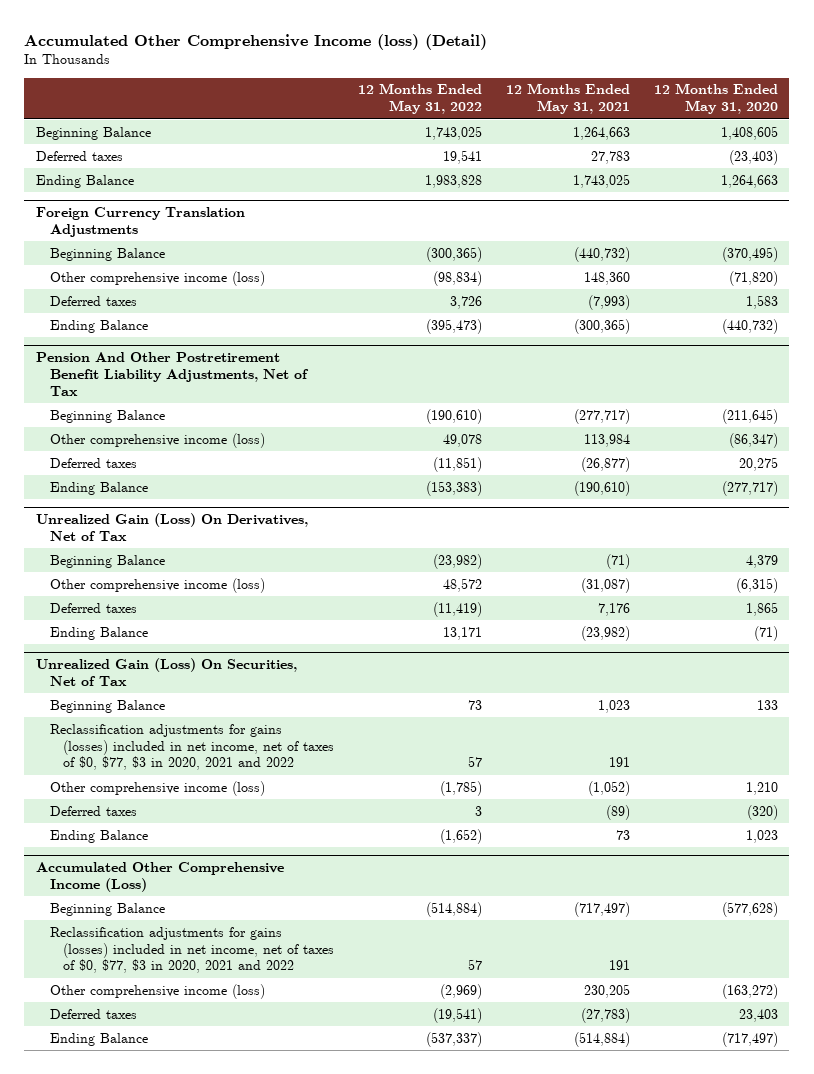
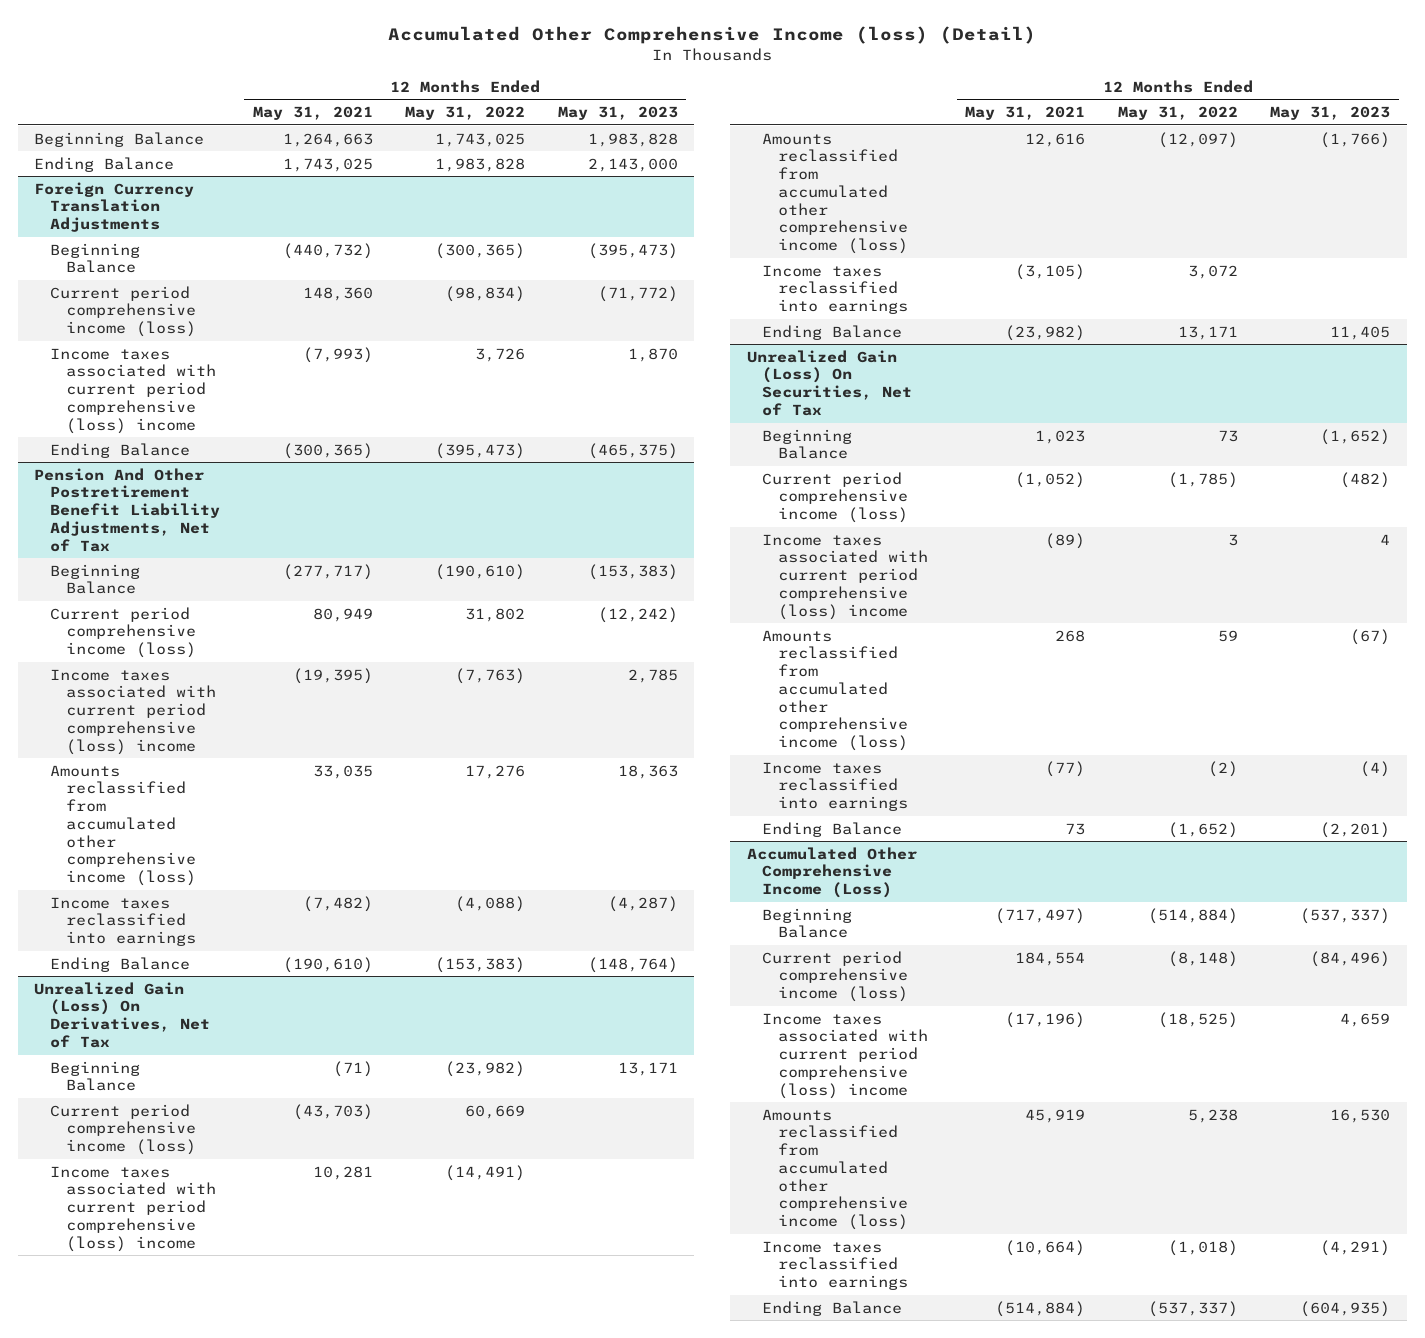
- | 12 Months Ended May 31, 2022 | 12 Months Ended May 31, 2021 | 12 Months Ended May 31, 2020
+ | 12 Months Ended May 31, 2021 | 12 Months Ended May 31, 2022 | 12 Months Ended May 31, 2023
- Deferred taxes | 19,541 | 27,783 | (23,403)
@ Foreign Currency Translation Adjustments
- Other comprehensive income (loss) | (98,834) | 148,360 | (71,820)
- Deferred taxes | 3,726 | (7,993) | 1,583
+ Current period comprehensive income (loss) | 148,360 | (98,834) | (71,772)
+ Income taxes associated with current period comprehensive (loss) income | (7,993) | 3,726 | 1,870
@ Pension And Other Postretirement Benefit Liability Adjustments, Net of Tax
- Other comprehensive income (loss) | 49,078 | 113,984 | (86,347)
- Deferred taxes | (11,851) | (26,877) | 20,275
+ Current period comprehensive income (loss) | 80,949 | 31,802 | (12,242)
+ Income taxes associated with current period comprehensive (loss) income | (19,395) | (7,763) | 2,785
+ Amounts reclassified from accumulated other comprehensive income (loss) | 33,035 | 17,276 | 18,363
+ Income taxes reclassified into earnings | (7,482) | (4,088) | (4,287)
@ Unrealized Gain (Loss) On Derivatives, Net of Tax
- Other comprehensive income (loss) | 48,572 | (31,087) | (6,315)
- Deferred taxes | (11,419) | 7,176 | 1,865
+ Current period comprehensive income (loss) | (43,703) | 60,669 |
+ Income taxes associated with current period comprehensive (loss) income | 10,281 | (14,491) |
+ Amounts reclassified from accumulated other comprehensive income (loss) | 12,616 | (12,097) | (1,766)
+ Income taxes reclassified into earnings | (3,105) | 3,072 |
@ Unrealized Gain (Loss) On Securities, Net of Tax
- Reclassification adjustments for gains (losses) included in net income, net of taxes of $0, $77, $3 in 2020, 2021 and 2022 | 57 | 191 |
- Other comprehensive income (loss) | (1,785) | (1,052) | 1,210
- Deferred taxes | 3 | (89) | (320)
+ Current period comprehensive income (loss) | (1,052) | (1,785) | (482)
+ Income taxes associated with current period comprehensive (loss) income | (89) | 3 | 4
+ Amounts reclassified from accumulated other comprehensive income (loss) | 268 | 59 | (67)
+ Income taxes reclassified into earnings | (77) | (2) | (4)
@ Accumulated Other Comprehensive Income (Loss)
- Reclassification adjustments for gains (losses) included in net income, net of taxes of $0, $77, $3 in 2020, 2021 and 2022 | 57 | 191 |
- Other comprehensive income (loss) | (2,969) | 230,205 | (163,272)
- Deferred taxes | (19,541) | (27,783) | 23,403
+ Current period comprehensive income (loss) | 184,554 | (8,148) | (84,496)
+ Income taxes associated with current period comprehensive (loss) income | (17,196) | (18,525) | 4,659
+ Amounts reclassified from accumulated other comprehensive income (loss) | 45,919 | 5,238 | 16,530
+ Income taxes reclassified into earnings | (10,664) | (1,018) | (4,291)

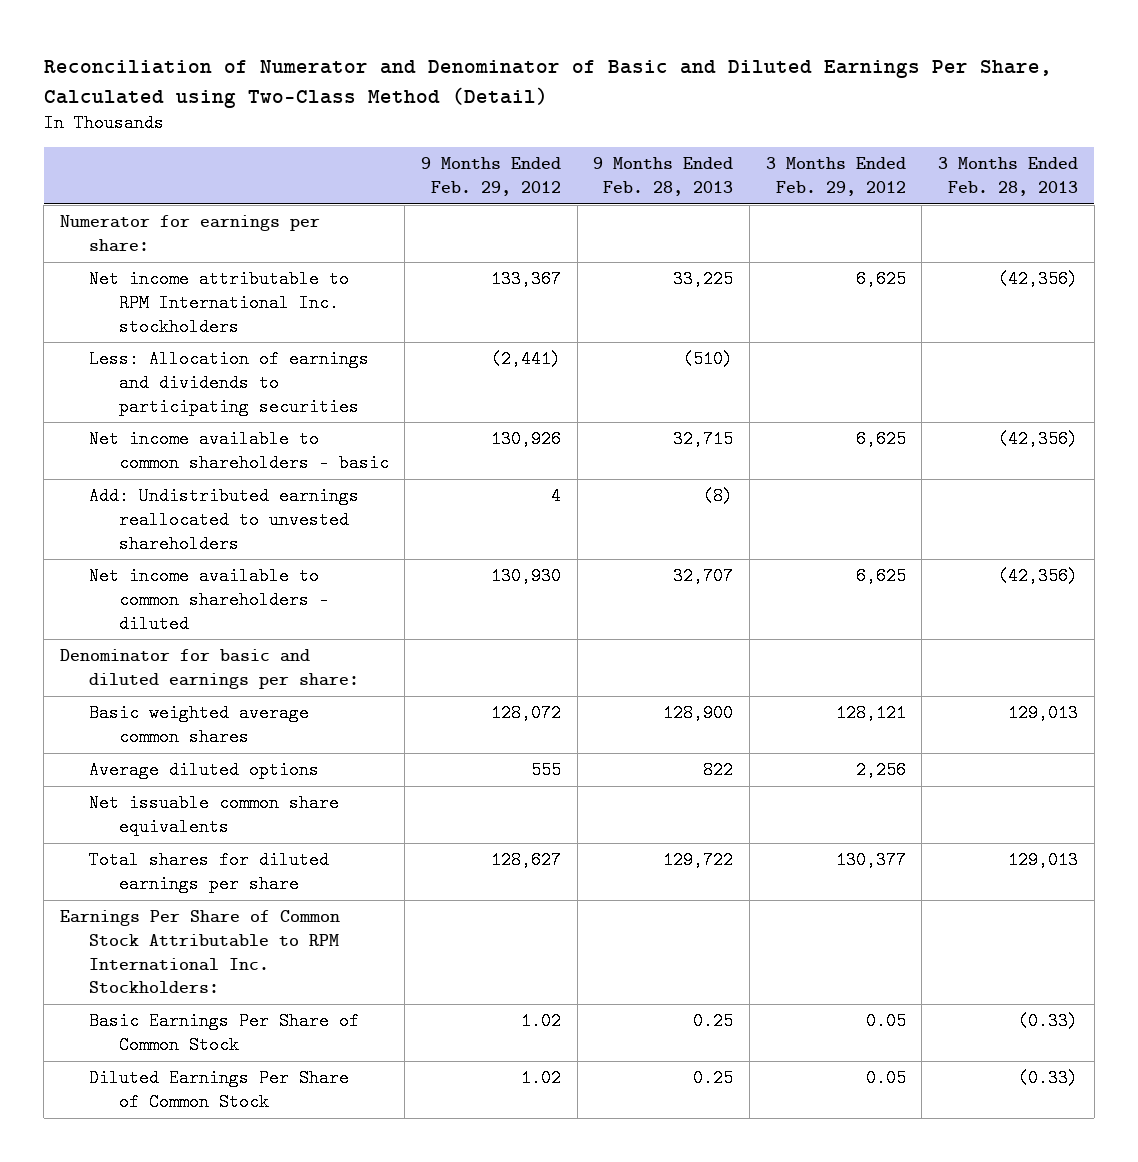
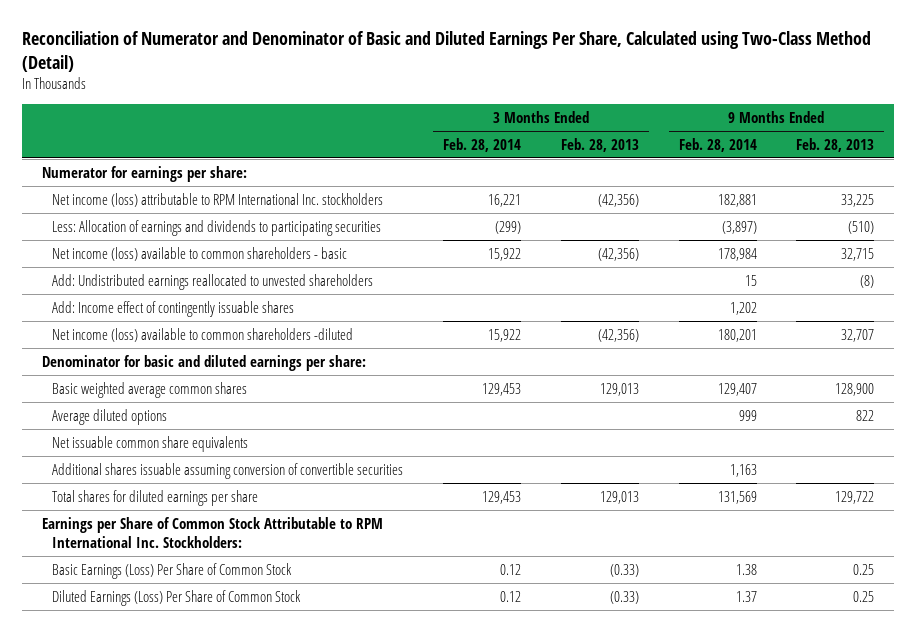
- | 9 Months Ended Feb. 29, 2012 | 9 Months Ended Feb. 28, 2013 | 3 Months Ended Feb. 29, 2012 | 3 Months Ended Feb. 28, 2013
+ | 3 Months Ended Feb. 28, 2014 | 3 Months Ended Feb. 28, 2013 | 9 Months Ended Feb. 28, 2014 | 9 Months Ended Feb. 28, 2013
- Net income attributable to RPM International Inc. stockholders | 133,367 | 33,225 | 6,625 | (42,356)
+ Net income (loss) attributable to RPM International Inc. stockholders | 16,221 | (42,356) | 182,881 | 33,225
- Net income available to common shareholders - basic | 130,926 | 32,715 | 6,625 | (42,356)
+ Net income (loss) available to common shareholders - basic | 15,922 | (42,356) | 178,984 | 32,715
- Net income available to common shareholders - diluted | 130,930 | 32,707 | 6,625 | (42,356)
+ Add: Income effect of contingently issuable shares | | | 1,202 |
+ Net income (loss) available to common shareholders -diluted | 15,922 | (42,356) | 180,201 | 32,707
+ Additional shares issuable assuming conversion of convertible securities | | | 1,163 |
- Earnings Per Share of Common Stock Attributable to RPM International Inc. Stockholders:
- Basic Earnings Per Share of Common Stock | 1.02 | 0.25 | 0.05 | (0.33)
- Diluted Earnings Per Share of Common Stock | 1.02 | 0.25 | 0.05 | (0.33)
+ Earnings per Share of Common Stock Attributable to RPM International Inc. Stockholders:
+ Basic Earnings (Loss) Per Share of Common Stock | 0.12 | (0.33) | 1.38 | 0.25
+ Diluted Earnings (Loss) Per Share of Common Stock | 0.12 | (0.33) | 1.37 | 0.25

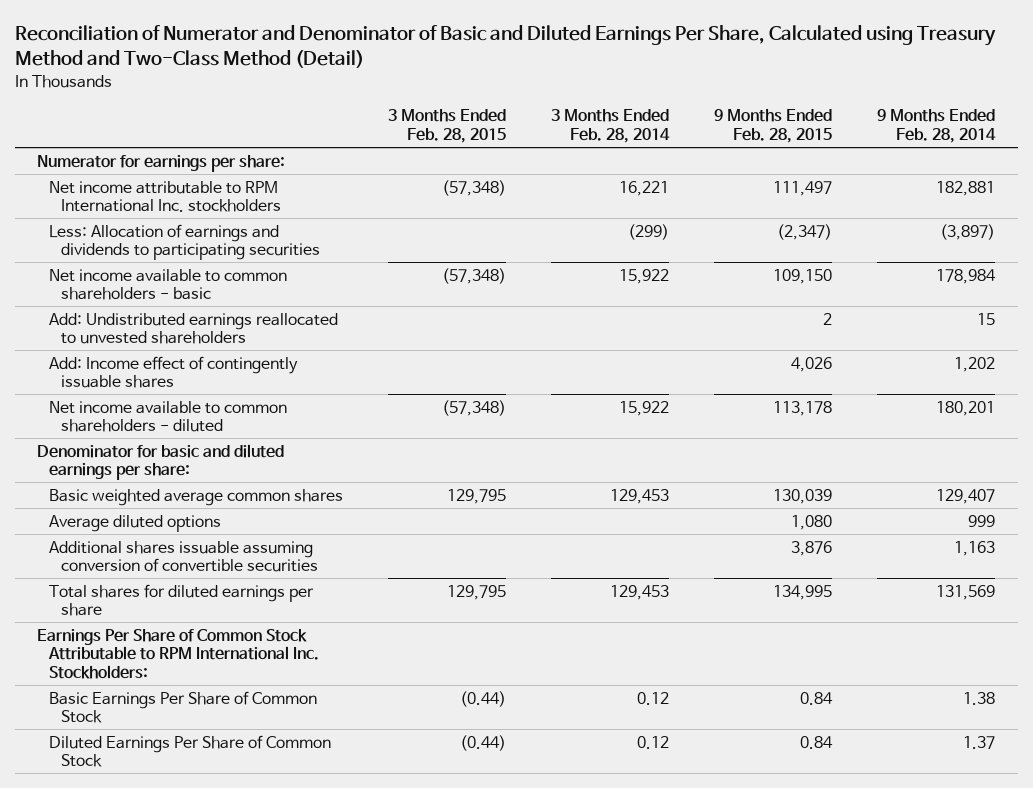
- Reconciliation of Numerator and Denominator of Basic and Diluted Earnings Per Share, Calculated using Two-Class Method (Detail)
+ Reconciliation of Numerator and Denominator of Basic and Diluted Earnings Per Share, Calculated using Treasury Method and Two-Class Method (Detail)
- | 3 Months Ended Feb. 28, 2014 | 3 Months Ended Feb. 28, 2013 | 9 Months Ended Feb. 28, 2014 | 9 Months Ended Feb. 28, 2013
+ | 3 Months Ended Feb. 28, 2015 | 3 Months Ended Feb. 28, 2014 | 9 Months Ended Feb. 28, 2015 | 9 Months Ended Feb. 28, 2014
- Net income (loss) attributable to RPM International Inc. stockholders | 16,221 | (42,356) | 182,881 | 33,225
+ Net income attributable to RPM International Inc. stockholders | (57,348) | 16,221 | 111,497 | 182,881
- Net income (loss) available to common shareholders - basic | 15,922 | (42,356) | 178,984 | 32,715
+ Net income available to common shareholders - basic | (57,348) | 15,922 | 109,150 | 178,984
- Net income (loss) available to common shareholders -diluted | 15,922 | (42,356) | 180,201 | 32,707
+ Net income available to common shareholders - diluted | (57,348) | 15,922 | 113,178 | 180,201
- Net issuable common share equivalents
- Earnings per Share of Common Stock Attributable to RPM International Inc. Stockholders:
- Basic Earnings (Loss) Per Share of Common Stock | 0.12 | (0.33) | 1.38 | 0.25
- Diluted Earnings (Loss) Per Share of Common Stock | 0.12 | (0.33) | 1.37 | 0.25
+ Earnings Per Share of Common Stock Attributable to RPM International Inc. Stockholders:
+ Basic Earnings Per Share of Common Stock | (0.44) | 0.12 | 0.84 | 1.38
+ Diluted Earnings Per Share of Common Stock | (0.44) | 0.12 | 0.84 | 1.37

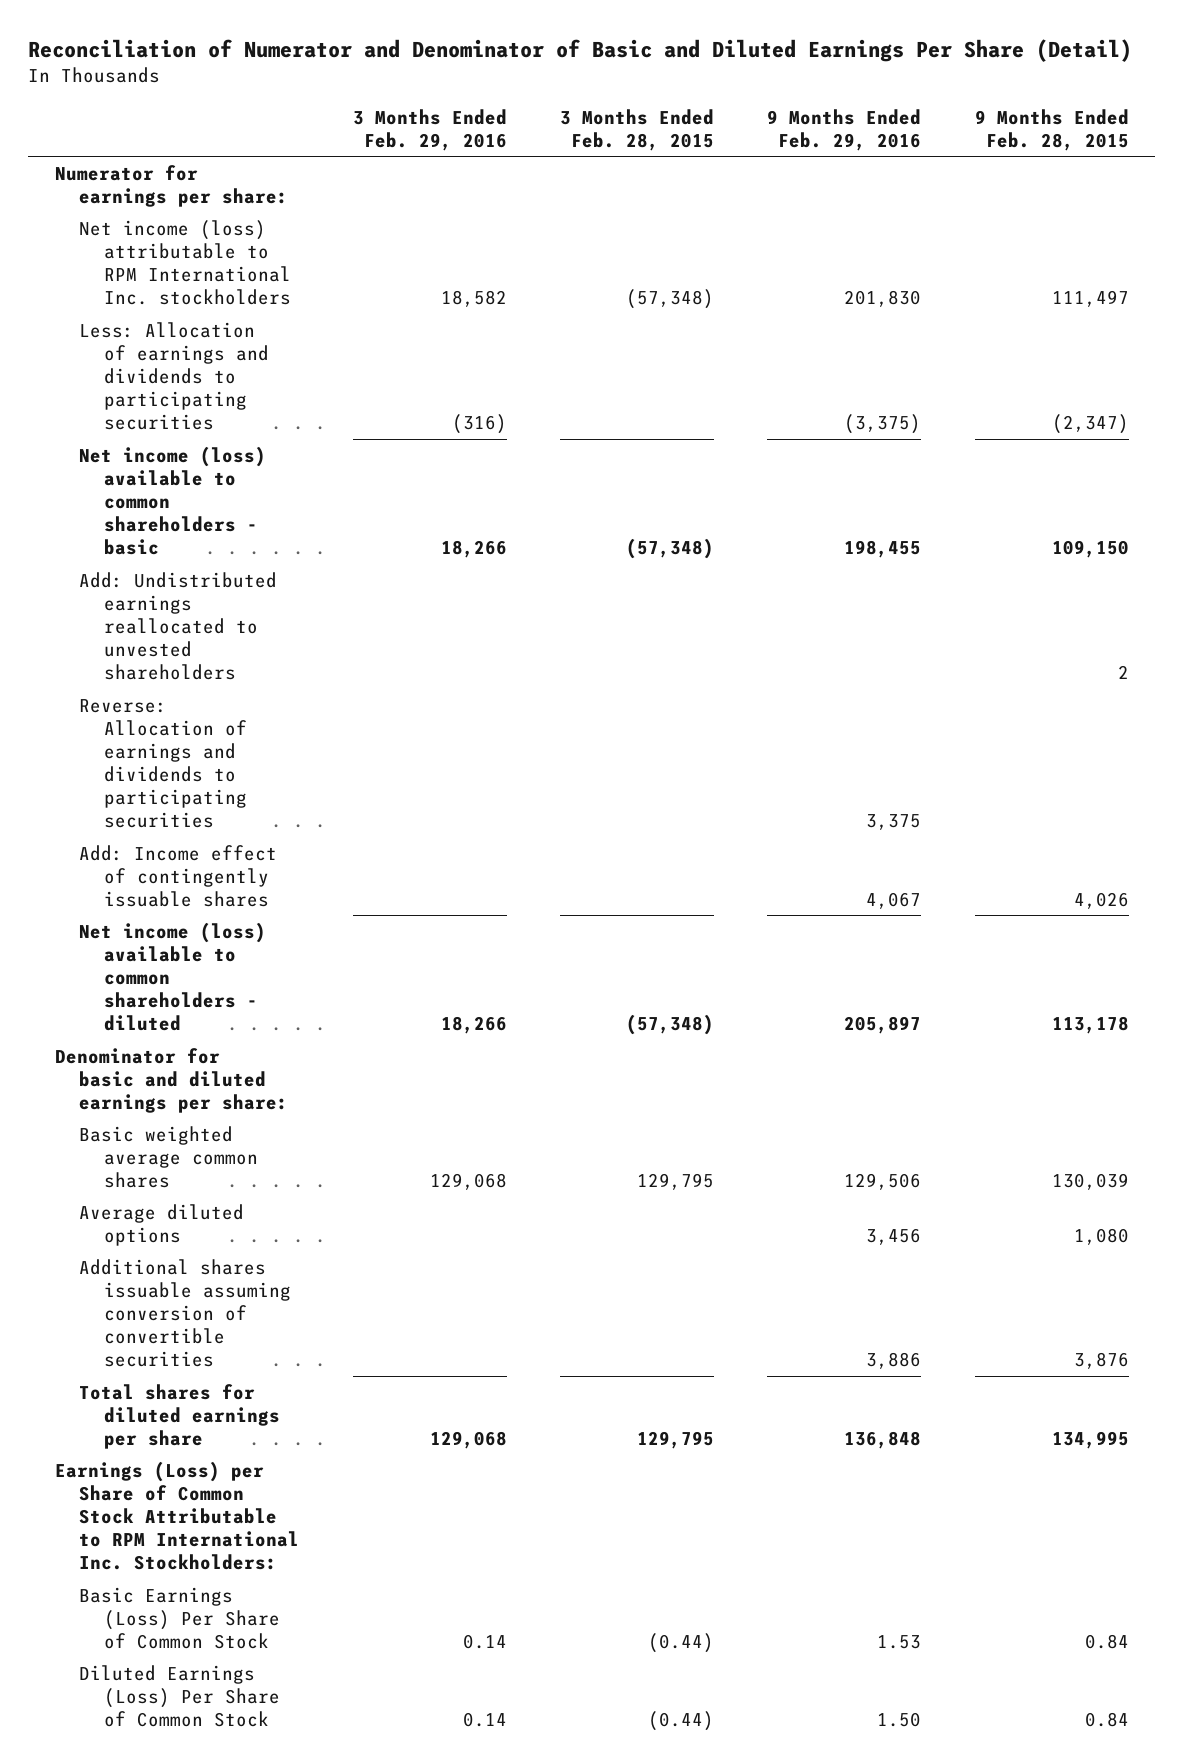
- Reconciliation of Numerator and Denominator of Basic and Diluted Earnings Per Share, Calculated using Treasury Method and Two-Class Method (Detail)
+ Reconciliation of Numerator and Denominator of Basic and Diluted Earnings Per Share (Detail)
- | 3 Months Ended Feb. 28, 2015 | 3 Months Ended Feb. 28, 2014 | 9 Months Ended Feb. 28, 2015 | 9 Months Ended Feb. 28, 2014
+ | 3 Months Ended Feb. 29, 2016 | 3 Months Ended Feb. 28, 2015 | 9 Months Ended Feb. 29, 2016 | 9 Months Ended Feb. 28, 2015
- Net income attributable to RPM International Inc. stockholders | (57,348) | 16,221 | 111,497 | 182,881
+ Net income (loss) attributable to RPM International Inc. stockholders | 18,582 | (57,348) | 201,830 | 111,497
- Net income available to common shareholders - basic | (57,348) | 15,922 | 109,150 | 178,984
+ Net income (loss) available to common shareholders - basic | 18,266 | (57,348) | 198,455 | 109,150
+ Reverse: Allocation of earnings and dividends to participating securities | | | 3,375 |
- Net income available to common shareholders - diluted | (57,348) | 15,922 | 113,178 | 180,201
+ Net income (loss) available to common shareholders - diluted | 18,266 | (57,348) | 205,897 | 113,178
- Earnings Per Share of Common Stock Attributable to RPM International Inc. Stockholders:
- Basic Earnings Per Share of Common Stock | (0.44) | 0.12 | 0.84 | 1.38
- Diluted Earnings Per Share of Common Stock | (0.44) | 0.12 | 0.84 | 1.37
+ Earnings (Loss) per Share of Common Stock Attributable to RPM International Inc. Stockholders:
+ Basic Earnings (Loss) Per Share of Common Stock | 0.14 | (0.44) | 1.53 | 0.84
+ Diluted Earnings (Loss) Per Share of Common Stock | 0.14 | (0.44) | 1.50 | 0.84

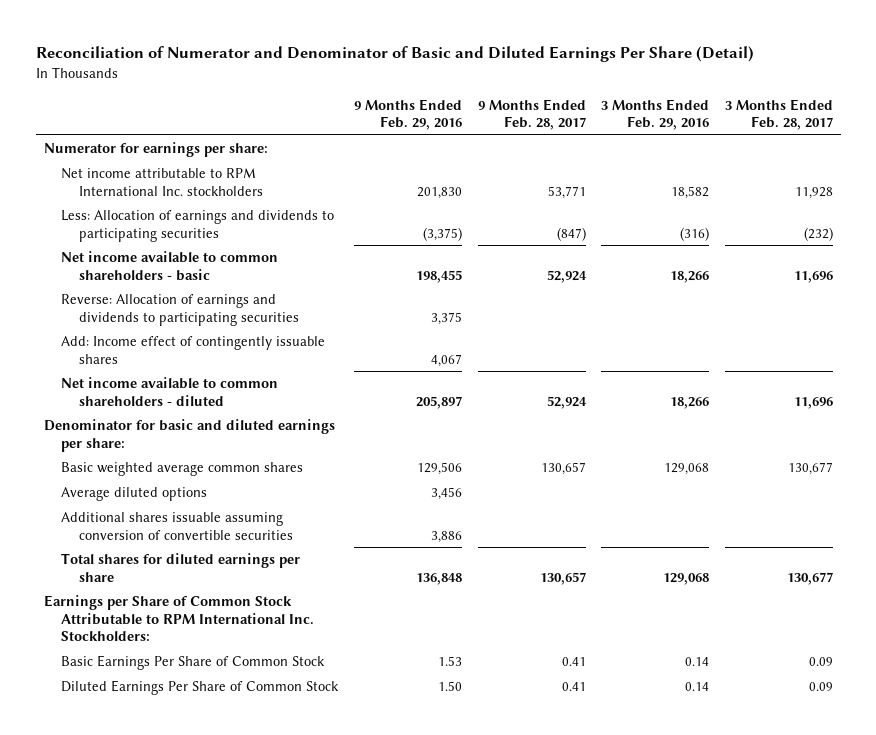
- | 3 Months Ended Feb. 29, 2016 | 3 Months Ended Feb. 28, 2015 | 9 Months Ended Feb. 29, 2016 | 9 Months Ended Feb. 28, 2015
+ | 9 Months Ended Feb. 29, 2016 | 9 Months Ended Feb. 28, 2017 | 3 Months Ended Feb. 29, 2016 | 3 Months Ended Feb. 28, 2017
- Net income (loss) attributable to RPM International Inc. stockholders | 18,582 | (57,348) | 201,830 | 111,497
+ Net income attributable to RPM International Inc. stockholders | 201,830 | 53,771 | 18,582 | 11,928
- Net income (loss) available to common shareholders - basic | 18,266 | (57,348) | 198,455 | 109,150
- Add: Undistributed earnings reallocated to unvested shareholders | | | | 2
+ Net income available to common shareholders - basic | 198,455 | 52,924 | 18,266 | 11,696
- Net income (loss) available to common shareholders - diluted | 18,266 | (57,348) | 205,897 | 113,178
+ Net income available to common shareholders - diluted | 205,897 | 52,924 | 18,266 | 11,696
- Earnings (Loss) per Share of Common Stock Attributable to RPM International Inc. Stockholders:
- Basic Earnings (Loss) Per Share of Common Stock | 0.14 | (0.44) | 1.53 | 0.84
- Diluted Earnings (Loss) Per Share of Common Stock | 0.14 | (0.44) | 1.50 | 0.84
+ Earnings per Share of Common Stock Attributable to RPM International Inc. Stockholders:
+ Basic Earnings Per Share of Common Stock | 1.53 | 0.41 | 0.14 | 0.09
+ Diluted Earnings Per Share of Common Stock | 1.50 | 0.41 | 0.14 | 0.09

